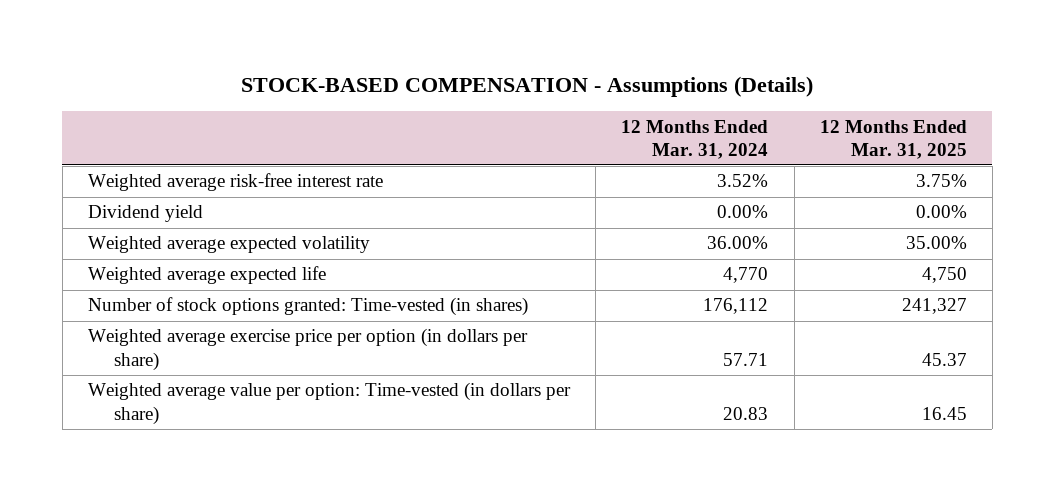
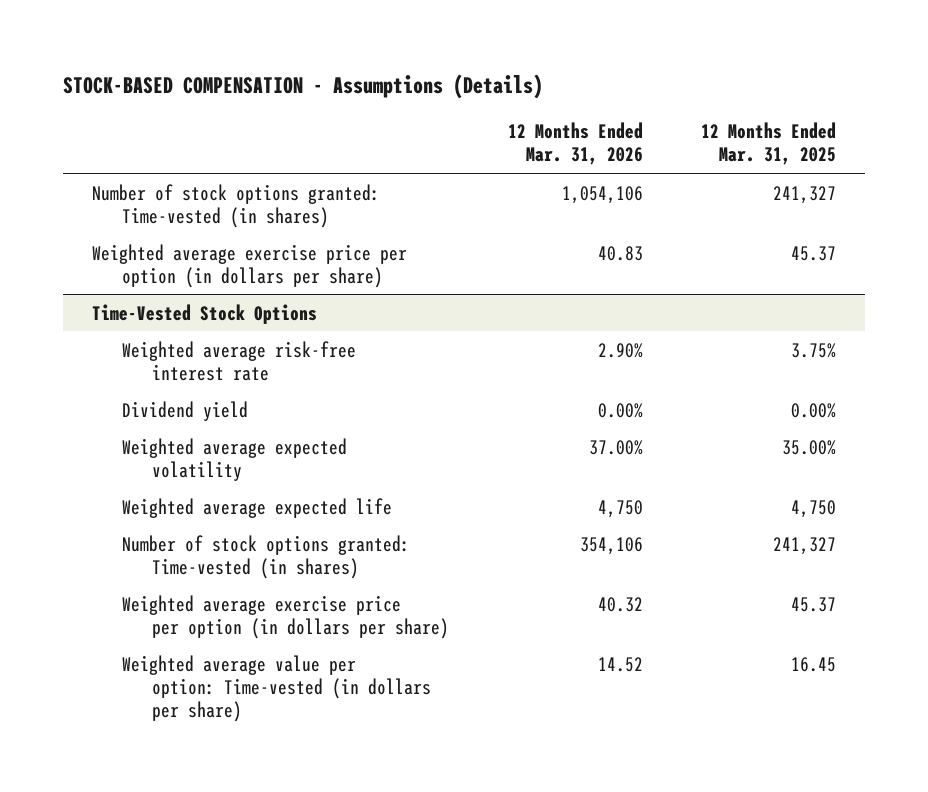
- | 12 Months Ended Mar. 31, 2024 | 12 Months Ended Mar. 31, 2025
+ | 12 Months Ended Mar. 31, 2026 | 12 Months Ended Mar. 31, 2025
+ Number of stock options granted: Time-vested (in shares) | 1,054,106 | 241,327
+ Weighted average exercise price per option (in dollars per share) | 40.83 | 45.37
+ Time-Vested Stock Options

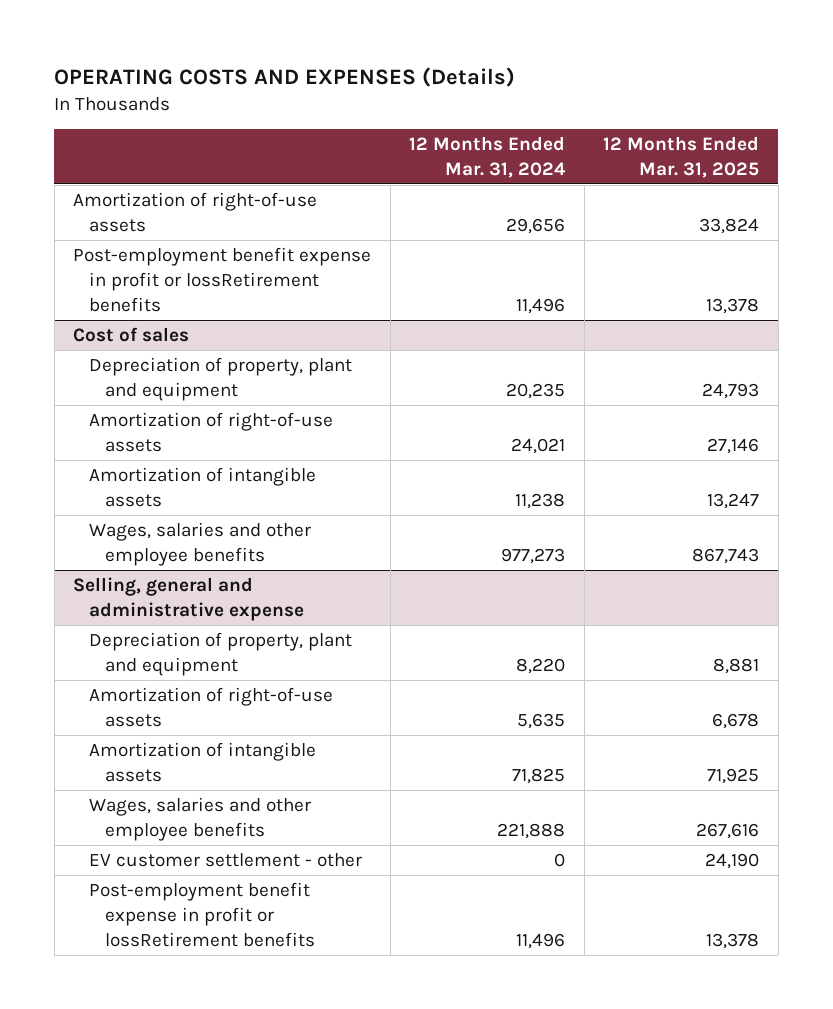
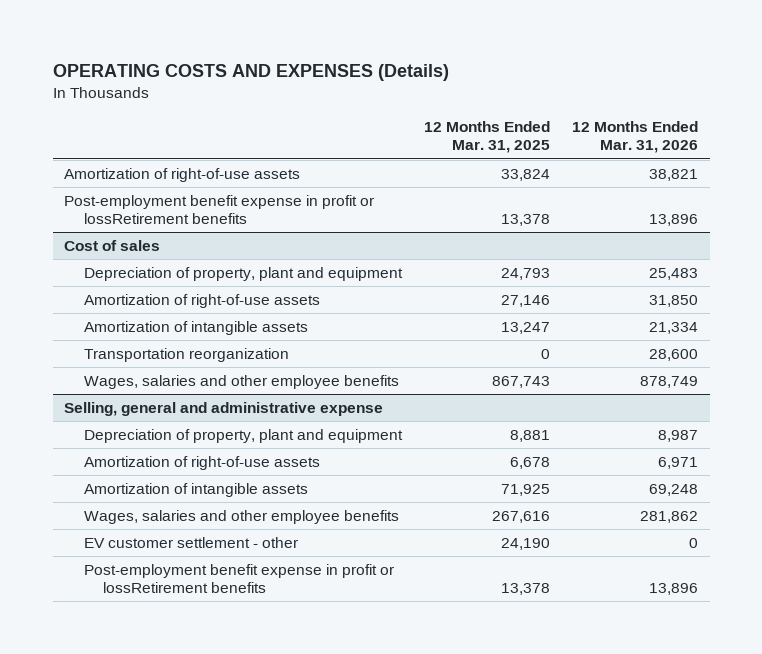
- | 12 Months Ended Mar. 31, 2024 | 12 Months Ended Mar. 31, 2025
+ | 12 Months Ended Mar. 31, 2025 | 12 Months Ended Mar. 31, 2026
@ Cost of sales
+ Transportation reorganization | 0 | 28,600

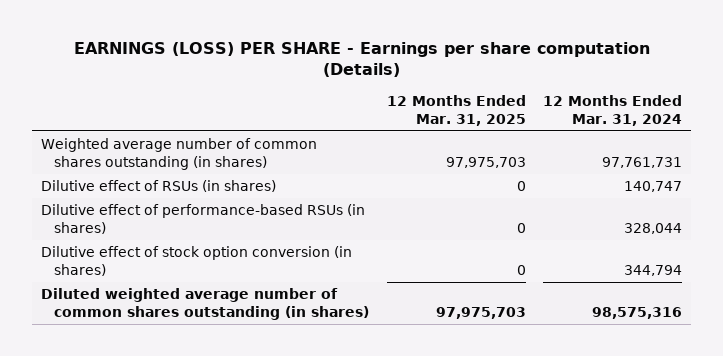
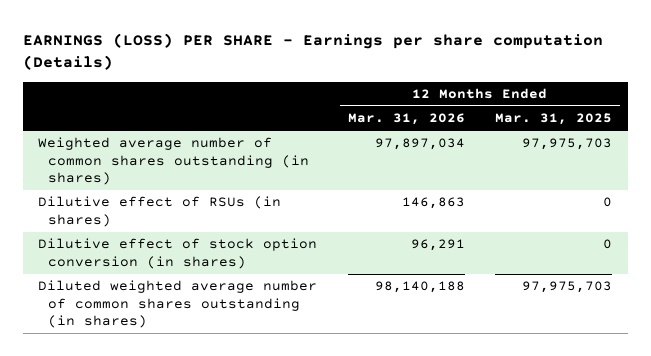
- | 12 Months Ended Mar. 31, 2025 | 12 Months Ended Mar. 31, 2024
+ | 12 Months Ended Mar. 31, 2026 | 12 Months Ended Mar. 31, 2025
- Dilutive effect of performance-based RSUs (in shares) | 0 | 328,044

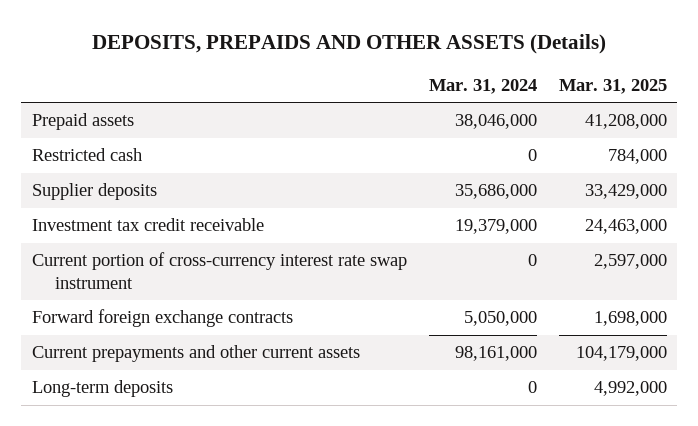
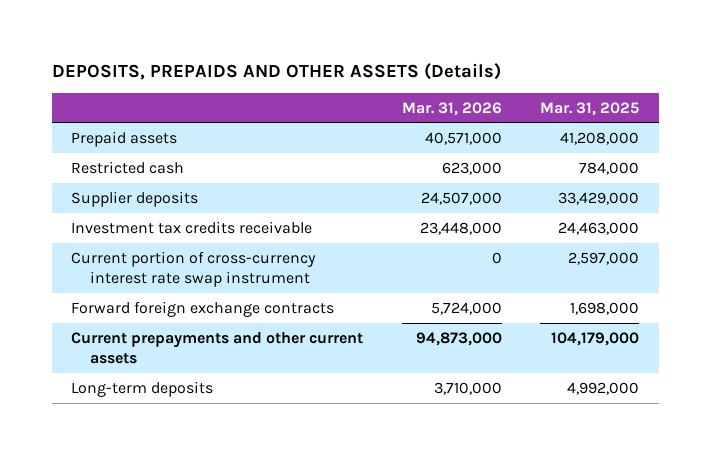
- | Mar. 31, 2024 | Mar. 31, 2025
+ | Mar. 31, 2026 | Mar. 31, 2025
- Investment tax credit receivable | 19,379,000 | 24,463,000
+ Investment tax credits receivable | 23,448,000 | 24,463,000

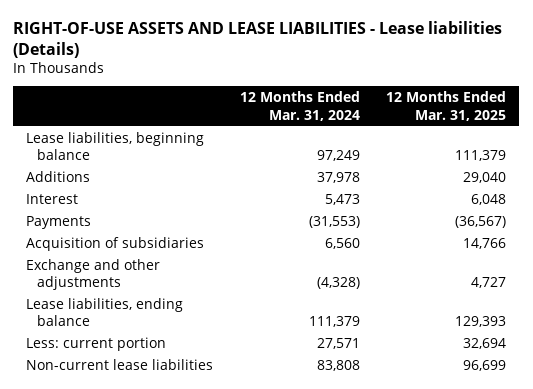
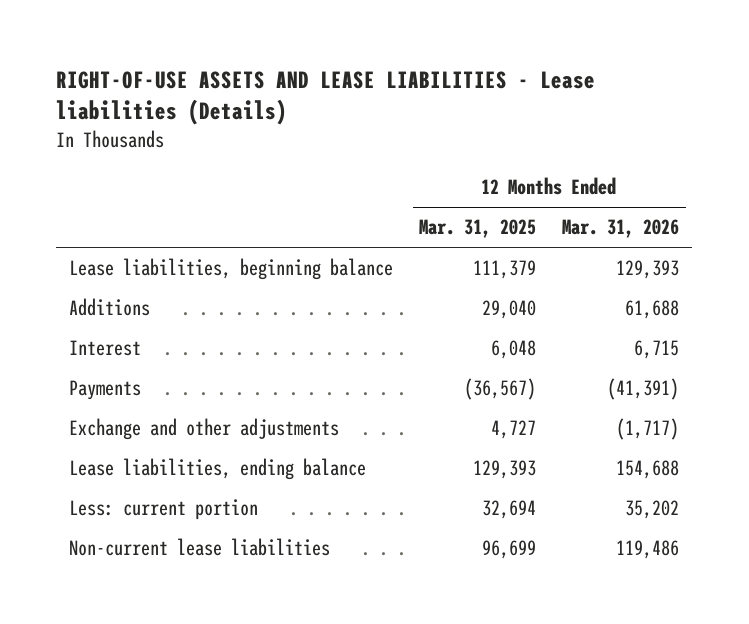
- | 12 Months Ended Mar. 31, 2024 | 12 Months Ended Mar. 31, 2025
+ | 12 Months Ended Mar. 31, 2025 | 12 Months Ended Mar. 31, 2026
- Acquisition of subsidiaries | 6,560 | 14,766

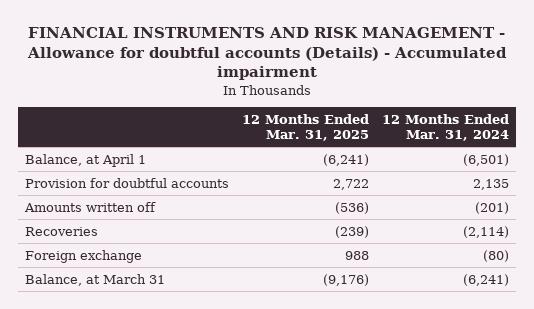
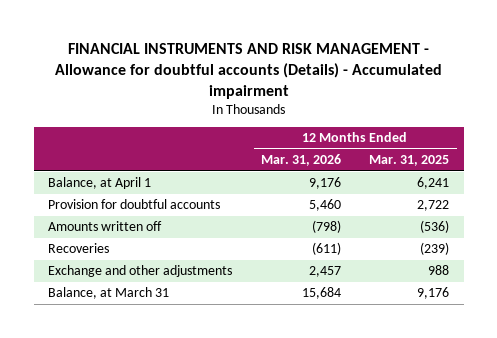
- | 12 Months Ended Mar. 31, 2025 | 12 Months Ended Mar. 31, 2024
+ | 12 Months Ended Mar. 31, 2026 | 12 Months Ended Mar. 31, 2025
- Balance, at April 1 | (6,241) | (6,501)
+ Balance, at April 1 | 9,176 | 6,241
- Foreign exchange | 988 | (80)
- Balance, at March 31 | (9,176) | (6,241)
+ Exchange and other adjustments | 2,457 | 988
+ Balance, at March 31 | 15,684 | 9,176

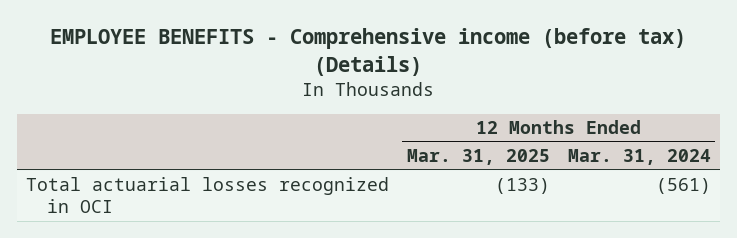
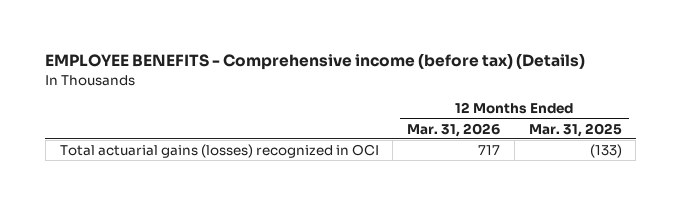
- | 12 Months Ended Mar. 31, 2025 | 12 Months Ended Mar. 31, 2024
+ | 12 Months Ended Mar. 31, 2026 | 12 Months Ended Mar. 31, 2025
- Total actuarial losses recognized in OCI | (133) | (561)
+ Total actuarial gains (losses) recognized in OCI | 717 | (133)

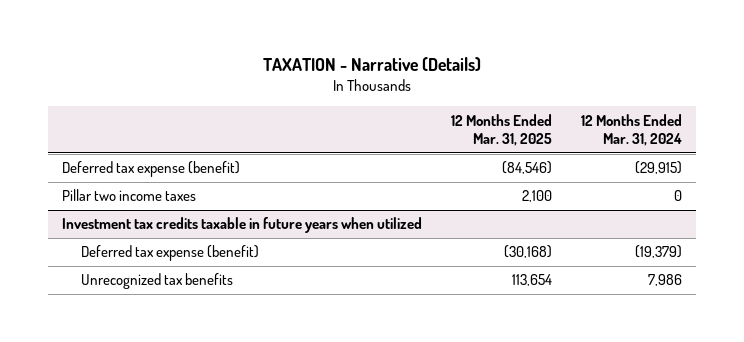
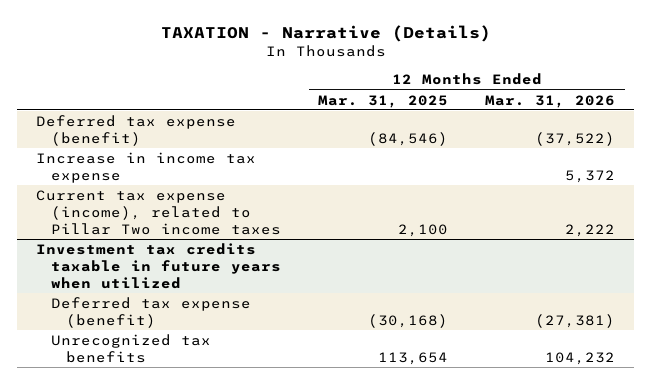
- | 12 Months Ended Mar. 31, 2025 | 12 Months Ended Mar. 31, 2024
+ | 12 Months Ended Mar. 31, 2025 | 12 Months Ended Mar. 31, 2026
- Pillar two income taxes | 2,100 | 0
+ Increase in income tax expense | | 5,372
+ Current tax expense (income), related to Pillar Two income taxes | 2,100 | 2,222

